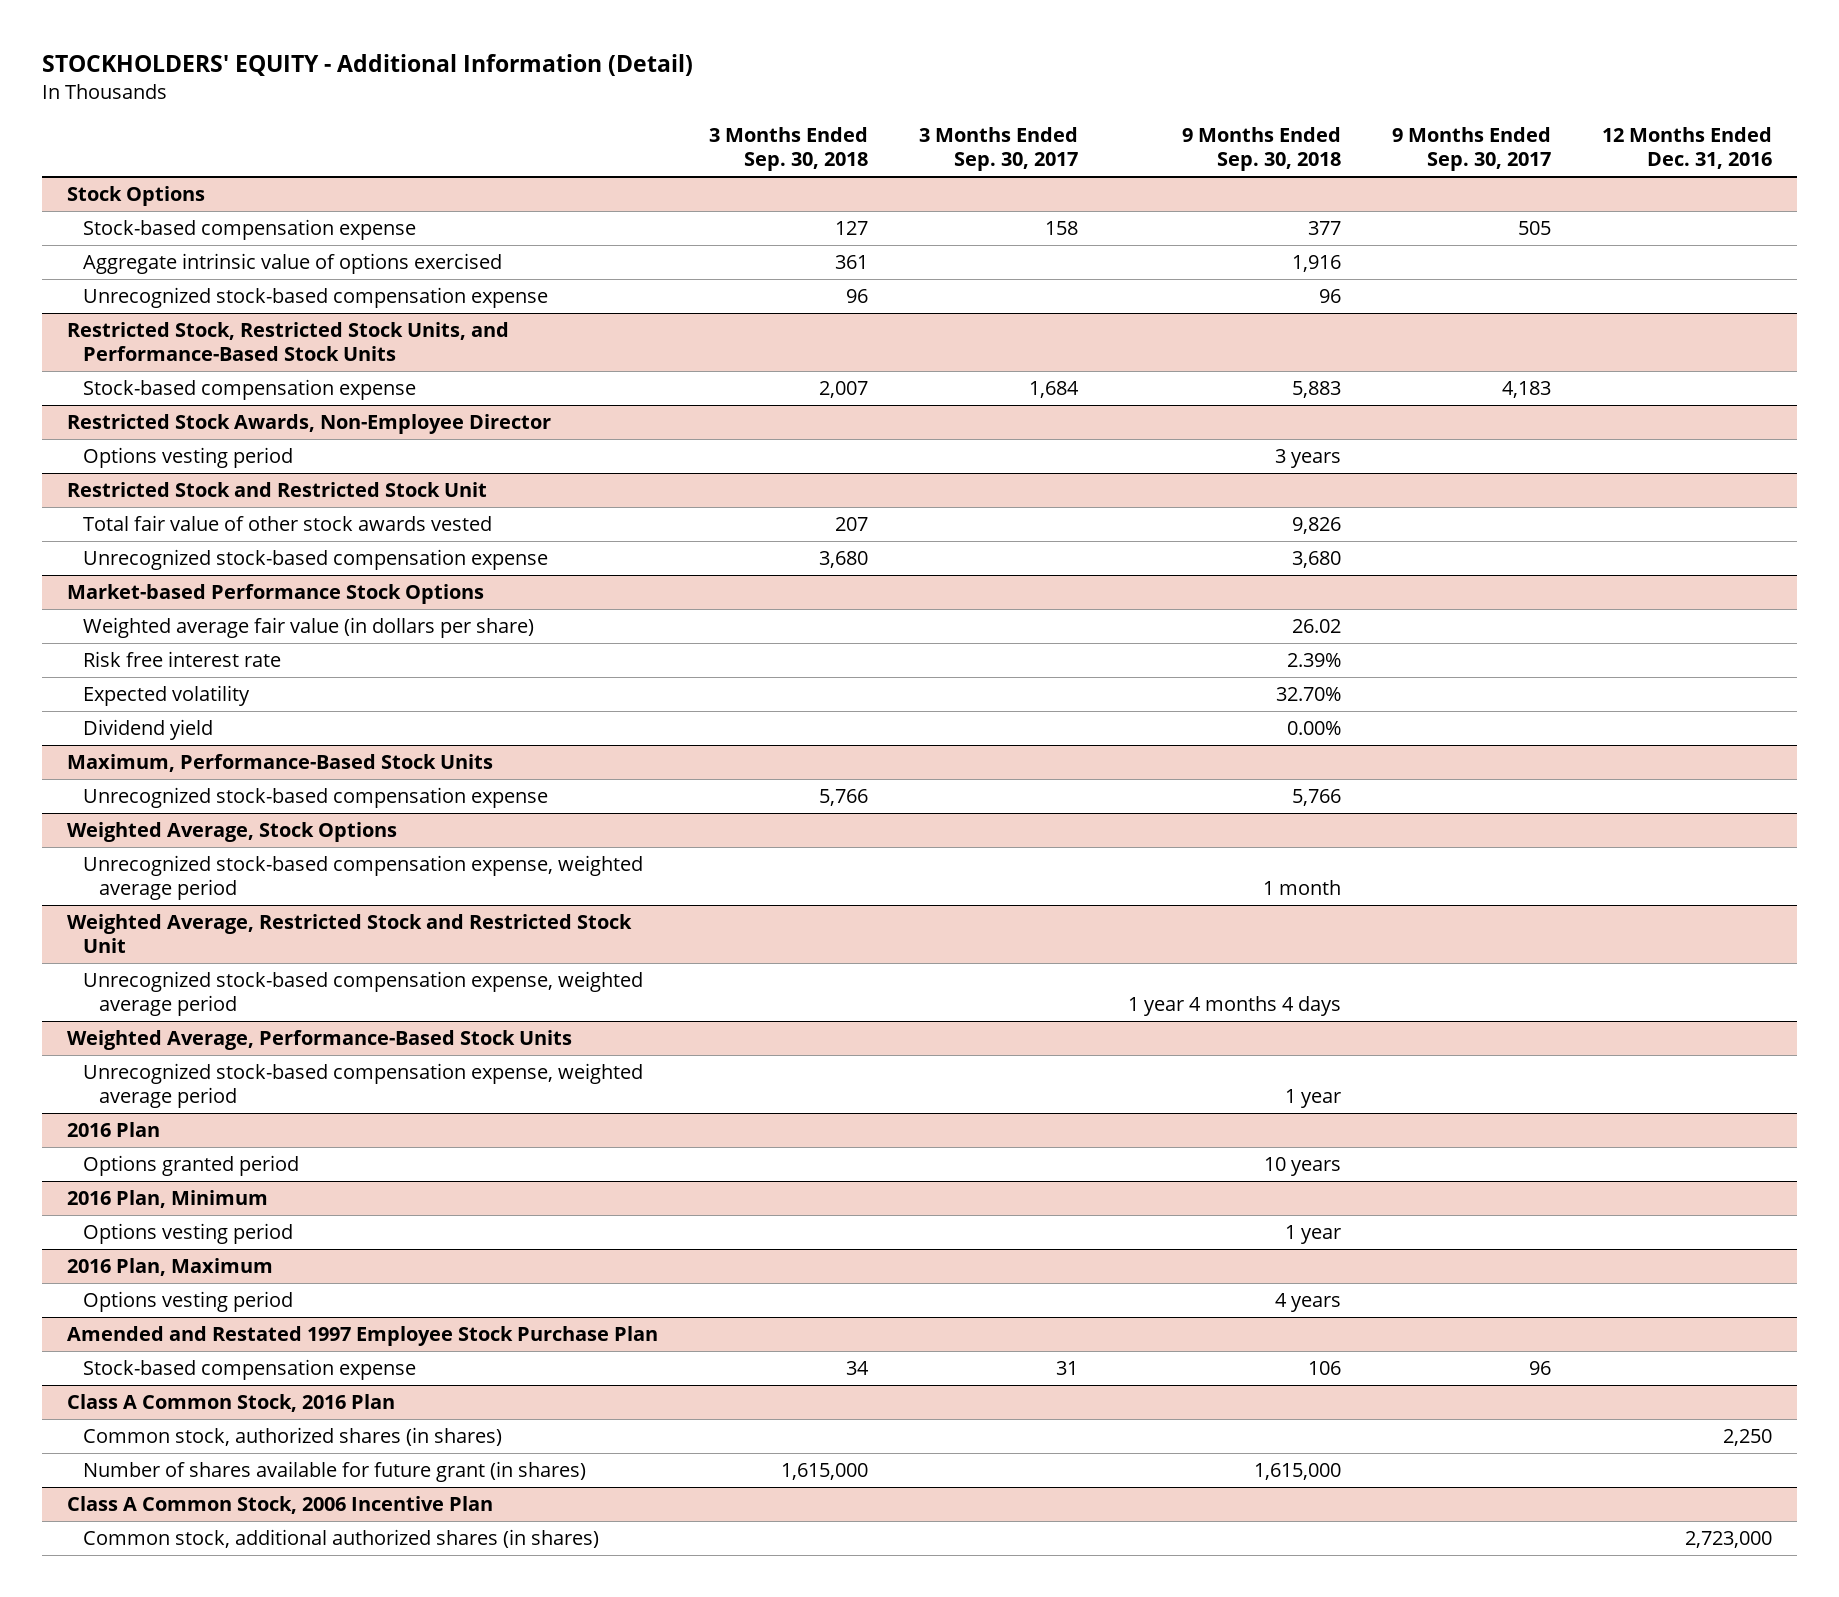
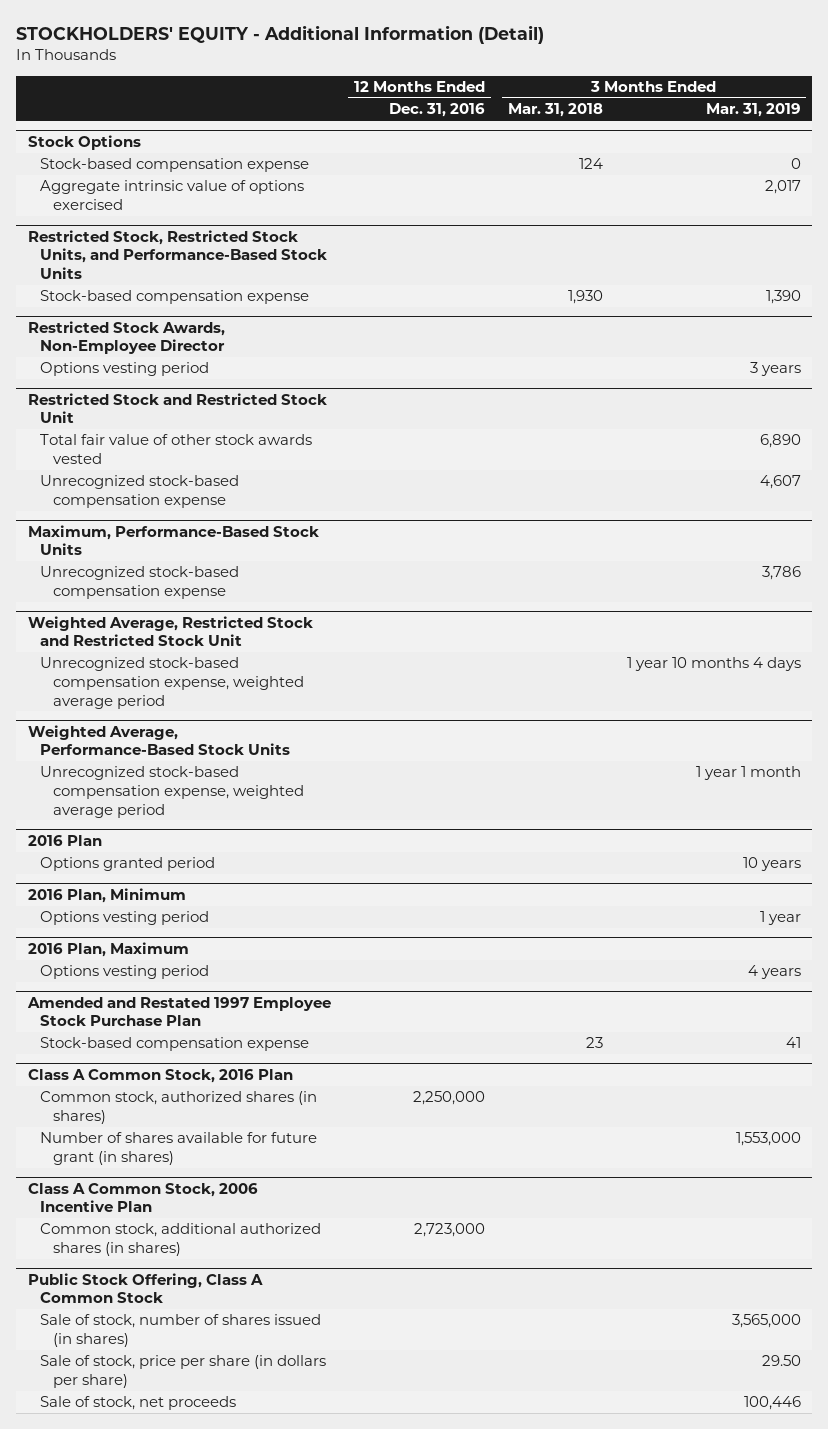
- | 3 Months Ended Sep. 30, 2018 | 3 Months Ended Sep. 30, 2017 | 9 Months Ended Sep. 30, 2018 | 9 Months Ended Sep. 30, 2017 | 12 Months Ended Dec. 31, 2016
+ | 12 Months Ended Dec. 31, 2016 | 3 Months Ended Mar. 31, 2018 | 3 Months Ended Mar. 31, 2019
@ Stock Options
- Unrecognized stock-based compensation expense | 96 | | 96 | |
- Market-based Performance Stock Options
- Weighted average fair value (in dollars per share) | | | 26.02 | |
- Risk free interest rate | | | 2.39% | |
- Expected volatility | | | 32.70% | |
- Dividend yield | | | 0.00% | |
- Weighted Average, Stock Options
- Unrecognized stock-based compensation expense, weighted average period | | | 1 month | |
@ Class A Common Stock, 2016 Plan
- Common stock, authorized shares (in shares) | | | | | 2,250
+ Common stock, authorized shares (in shares) | 2,250,000 | |
+ Public Stock Offering, Class A Common Stock
+ Sale of stock, number of shares issued (in shares) | | | 3,565,000
+ Sale of stock, price per share (in dollars per share) | | | 29.50
+ Sale of stock, net proceeds | | | 100,446

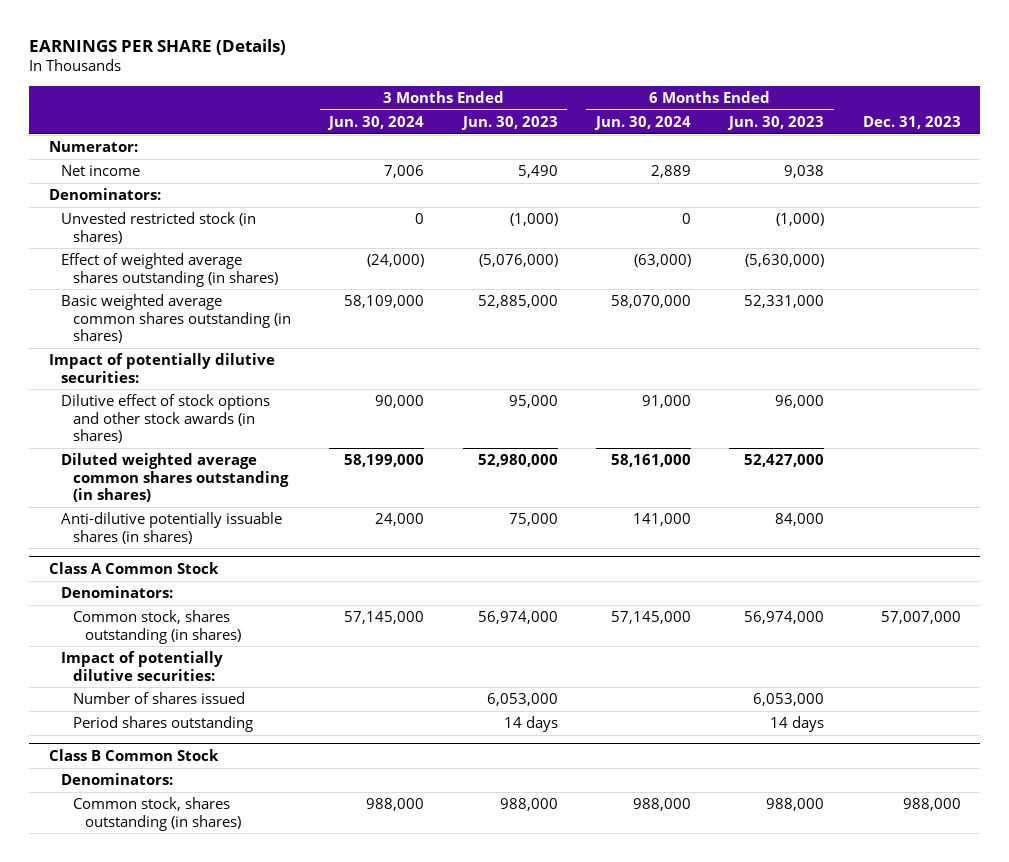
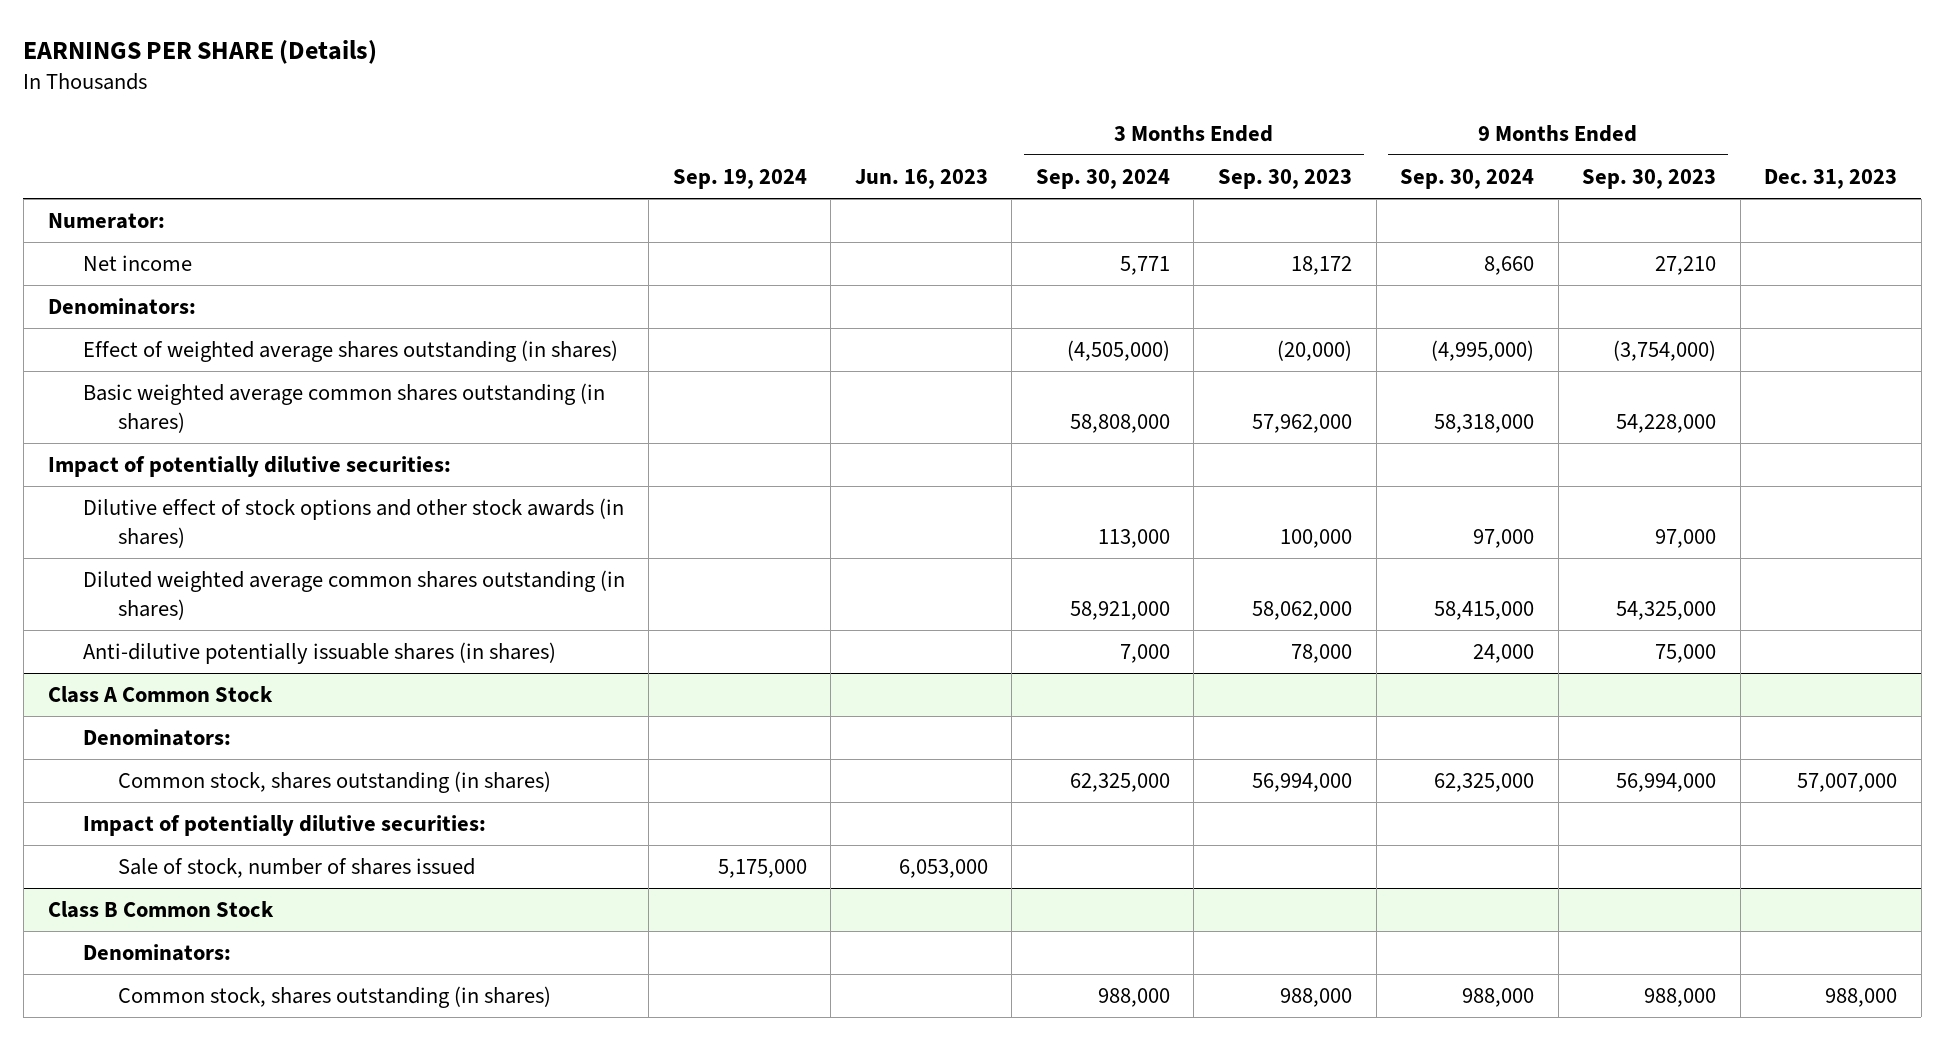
- | 3 Months Ended Jun. 30, 2024 | 3 Months Ended Jun. 30, 2023 | 6 Months Ended Jun. 30, 2024 | 6 Months Ended Jun. 30, 2023 | Dec. 31, 2023
+ | Sep. 19, 2024 | Jun. 16, 2023 | 3 Months Ended Sep. 30, 2024 | 3 Months Ended Sep. 30, 2023 | 9 Months Ended Sep. 30, 2024 | 9 Months Ended Sep. 30, 2023 | Dec. 31, 2023
- Unvested restricted stock (in shares) | 0 | (1,000) | 0 | (1,000) |
@ Class A Common Stock
- Number of shares issued | | 6,053,000 | | 6,053,000 |
- Period shares outstanding | | 14 days | | 14 days |
+ Sale of stock, number of shares issued | 5,175,000 | 6,053,000 | | | | |

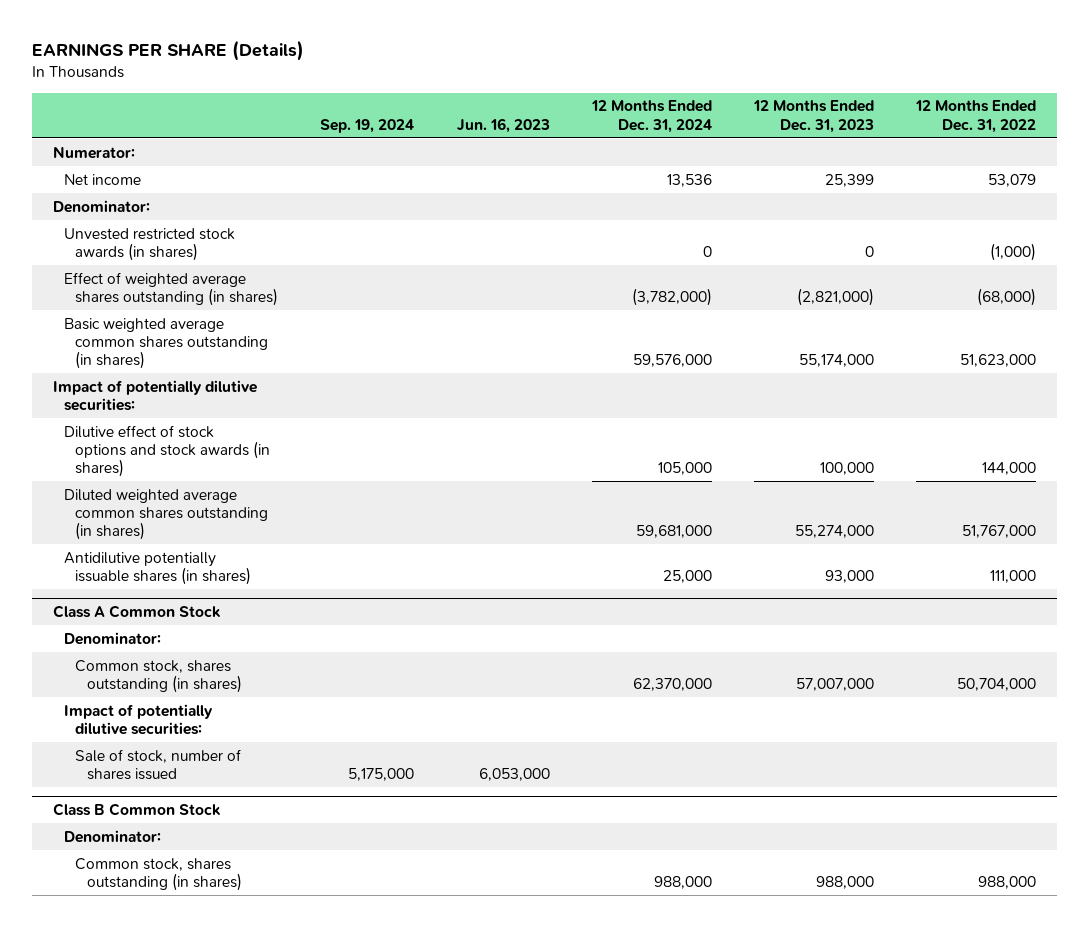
- | Sep. 19, 2024 | Jun. 16, 2023 | 3 Months Ended Sep. 30, 2024 | 3 Months Ended Sep. 30, 2023 | 9 Months Ended Sep. 30, 2024 | 9 Months Ended Sep. 30, 2023 | Dec. 31, 2023
+ | Sep. 19, 2024 | Jun. 16, 2023 | 12 Months Ended Dec. 31, 2024 | 12 Months Ended Dec. 31, 2023 | 12 Months Ended Dec. 31, 2022
- Denominators:
+ Denominator:
+ Unvested restricted stock awards (in shares) | | | 0 | 0 | (1,000)
- Dilutive effect of stock options and other stock awards (in shares) | | | 113,000 | 100,000 | 97,000 | 97,000 |
+ Dilutive effect of stock options and stock awards (in shares) | | | 105,000 | 100,000 | 144,000
- Anti-dilutive potentially issuable shares (in shares) | | | 7,000 | 78,000 | 24,000 | 75,000 |
+ Antidilutive potentially issuable shares (in shares) | | | 25,000 | 93,000 | 111,000
@ Class A Common Stock
- Denominators:
+ Denominator:
@ Class B Common Stock
- Denominators:
+ Denominator:

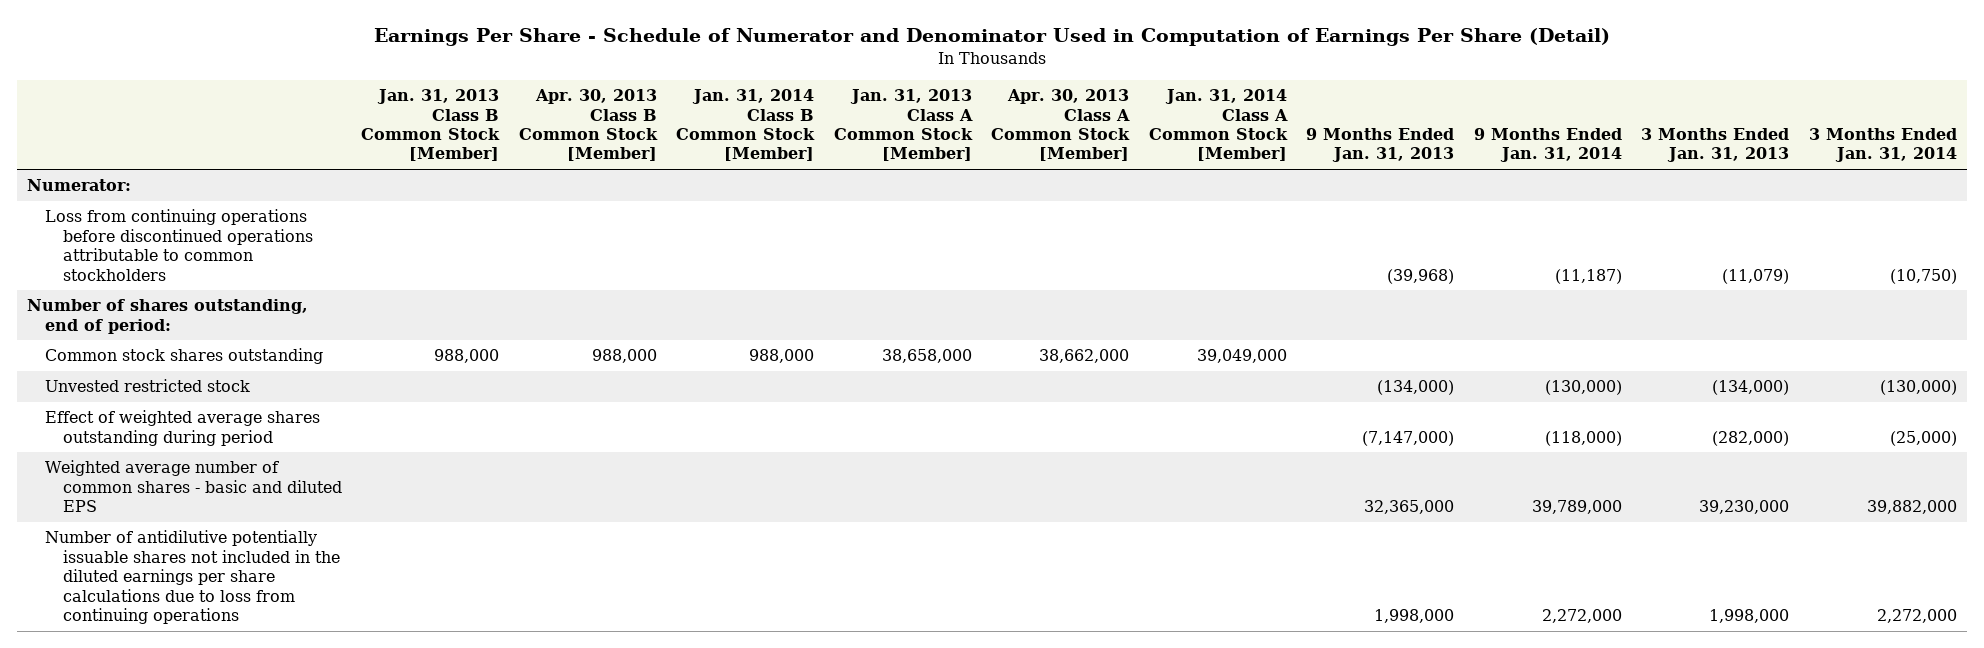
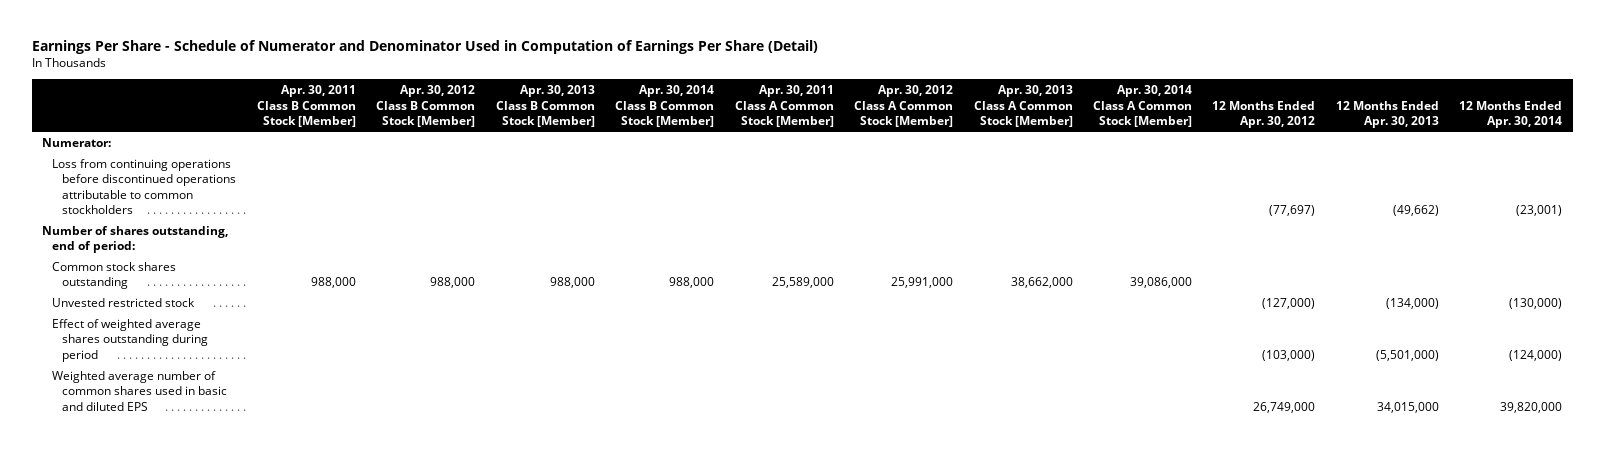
- | Jan. 31, 2013 Class B Common Stock [Member] | Apr. 30, 2013 Class B Common Stock [Member] | Jan. 31, 2014 Class B Common Stock [Member] | Jan. 31, 2013 Class A Common Stock [Member] | Apr. 30, 2013 Class A Common Stock [Member] | Jan. 31, 2014 Class A Common Stock [Member] | 9 Months Ended Jan. 31, 2013 | 9 Months Ended Jan. 31, 2014 | 3 Months Ended Jan. 31, 2013 | 3 Months Ended Jan. 31, 2014
+ | Apr. 30, 2011 Class B Common Stock [Member] | Apr. 30, 2012 Class B Common Stock [Member] | Apr. 30, 2013 Class B Common Stock [Member] | Apr. 30, 2014 Class B Common Stock [Member] | Apr. 30, 2011 Class A Common Stock [Member] | Apr. 30, 2012 Class A Common Stock [Member] | Apr. 30, 2013 Class A Common Stock [Member] | Apr. 30, 2014 Class A Common Stock [Member] | 12 Months Ended Apr. 30, 2012 | 12 Months Ended Apr. 30, 2013 | 12 Months Ended Apr. 30, 2014
- Weighted average number of common shares - basic and diluted EPS | | | | | | | 32,365,000 | 39,789,000 | 39,230,000 | 39,882,000
- Number of antidilutive potentially issuable shares not included in the diluted earnings per share calculations due to loss from continuing operations | | | | | | | 1,998,000 | 2,272,000 | 1,998,000 | 2,272,000
+ Weighted average number of common shares used in basic and diluted EPS | | | | | | | | | 26,749,000 | 34,015,000 | 39,820,000

